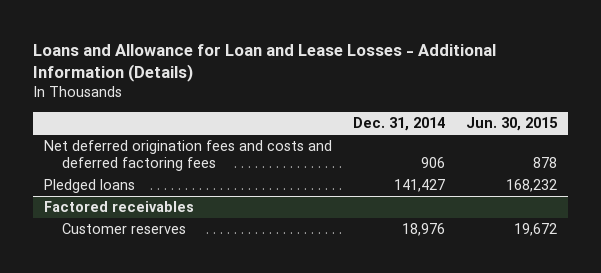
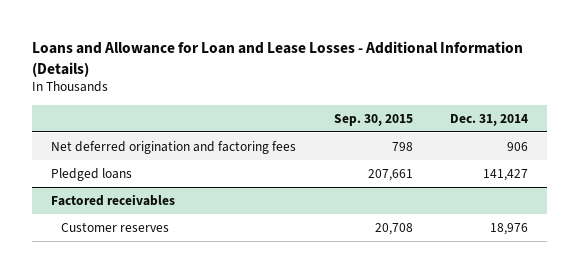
- | Dec. 31, 2014 | Jun. 30, 2015
+ | Sep. 30, 2015 | Dec. 31, 2014
- Net deferred origination fees and costs and deferred factoring fees | 906 | 878
+ Net deferred origination and factoring fees | 798 | 906

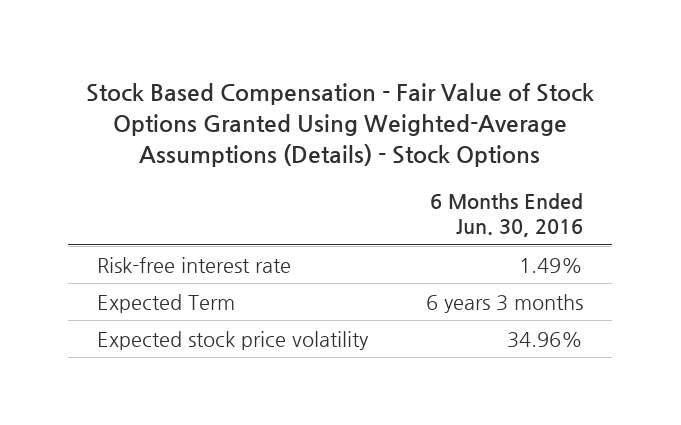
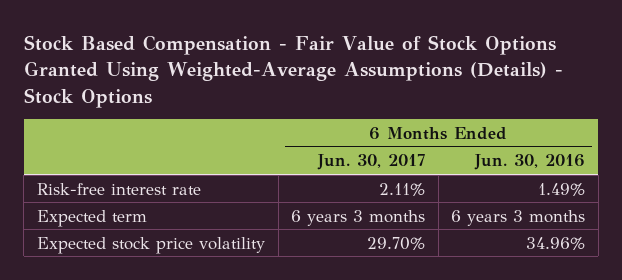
- | 6 Months Ended Jun. 30, 2016
+ | 6 Months Ended Jun. 30, 2017 | 6 Months Ended Jun. 30, 2016
- Expected Term | 6 years 3 months
+ Expected term | 6 years 3 months | 6 years 3 months

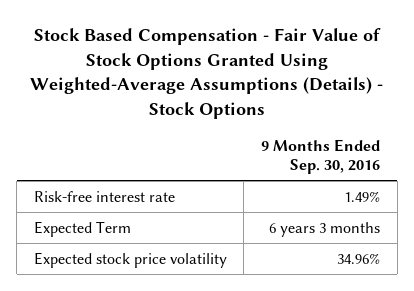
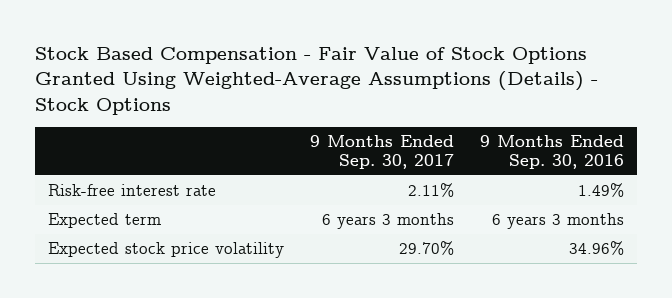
- | 9 Months Ended Sep. 30, 2016
+ | 9 Months Ended Sep. 30, 2017 | 9 Months Ended Sep. 30, 2016
- Expected Term | 6 years 3 months
+ Expected term | 6 years 3 months | 6 years 3 months

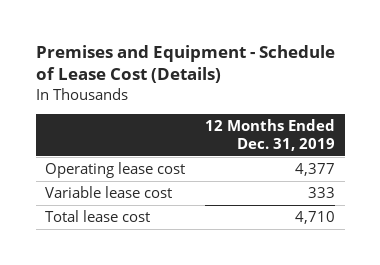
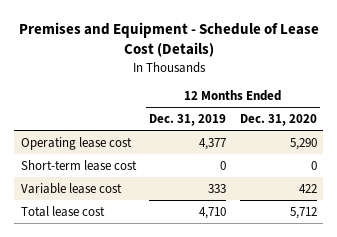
- | 12 Months Ended Dec. 31, 2019
+ | 12 Months Ended Dec. 31, 2019 | 12 Months Ended Dec. 31, 2020
+ Short-term lease cost | 0 | 0

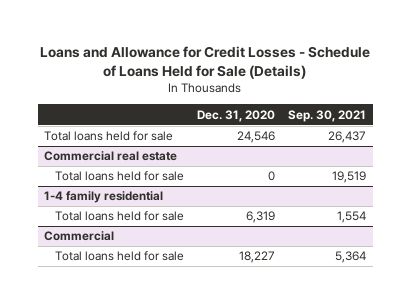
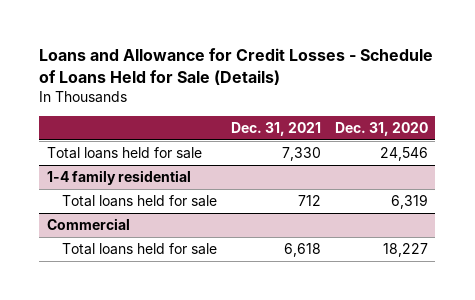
- | Dec. 31, 2020 | Sep. 30, 2021
+ | Dec. 31, 2021 | Dec. 31, 2020
- Commercial real estate
- Total loans held for sale | 0 | 19,519

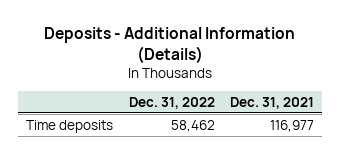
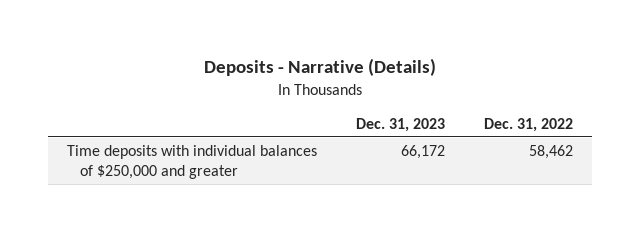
- Deposits - Additional Information (Details)
+ Deposits - Narrative (Details)
- | Dec. 31, 2022 | Dec. 31, 2021
+ | Dec. 31, 2023 | Dec. 31, 2022
- Time deposits | 58,462 | 116,977
+ Time deposits with individual balances of $250,000 and greater | 66,172 | 58,462

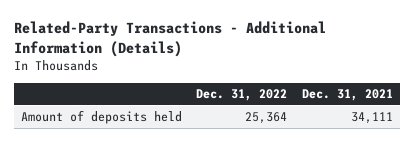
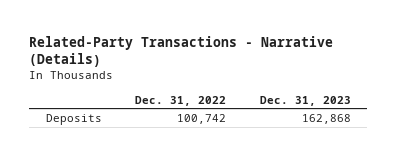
- Related-Party Transactions - Additional Information (Details)
+ Related-Party Transactions - Narrative (Details)
- | Dec. 31, 2022 | Dec. 31, 2021
+ | Dec. 31, 2022 | Dec. 31, 2023
- Amount of deposits held | 25,364 | 34,111
+ Deposits | 100,742 | 162,868

